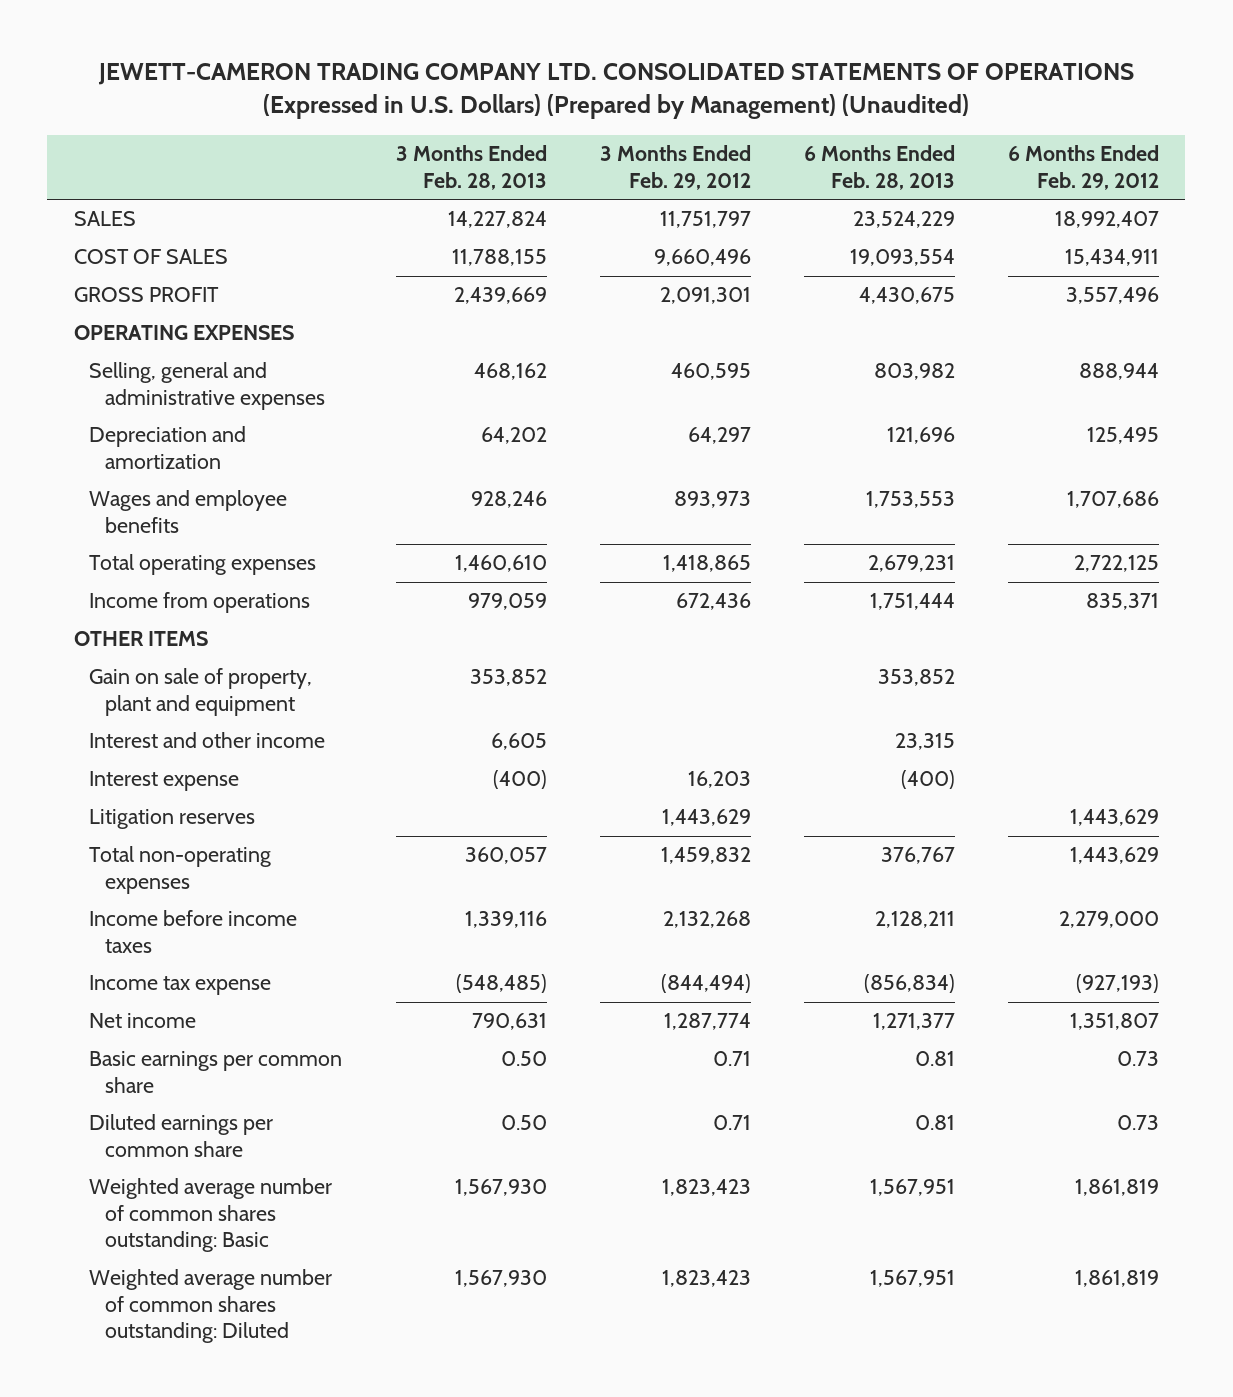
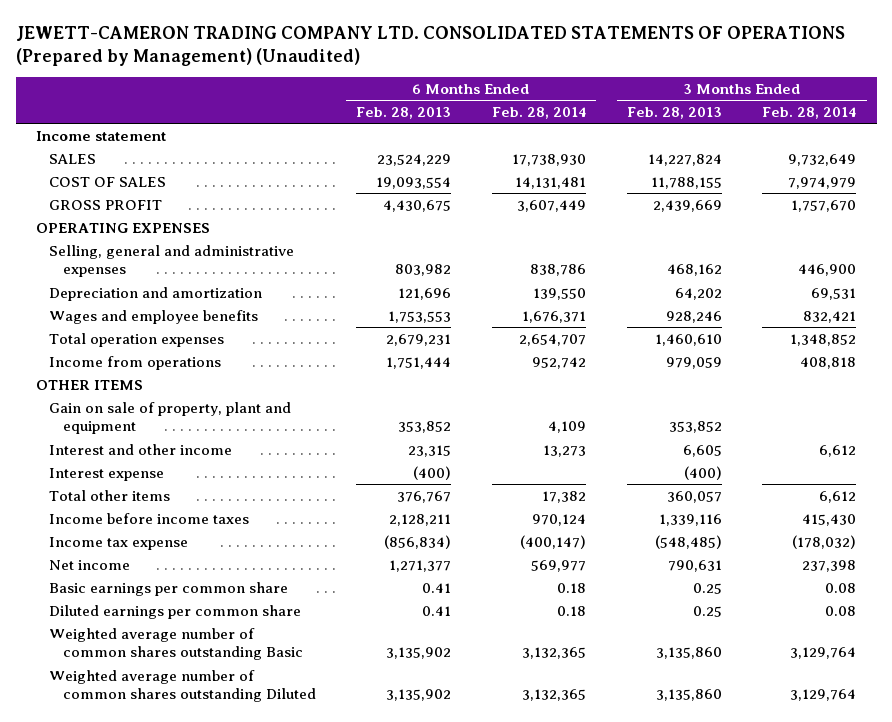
- JEWETT-CAMERON TRADING COMPANY LTD. CONSOLIDATED STATEMENTS OF OPERATIONS (Expressed in U.S. Dollars) (Prepared by Management) (Unaudited)
+ JEWETT-CAMERON TRADING COMPANY LTD. CONSOLIDATED STATEMENTS OF OPERATIONS (Prepared by Management) (Unaudited)
- | 3 Months Ended Feb. 28, 2013 | 3 Months Ended Feb. 29, 2012 | 6 Months Ended Feb. 28, 2013 | 6 Months Ended Feb. 29, 2012
+ | 6 Months Ended Feb. 28, 2013 | 6 Months Ended Feb. 28, 2014 | 3 Months Ended Feb. 28, 2013 | 3 Months Ended Feb. 28, 2014
+ Income statement
- Total operating expenses | 1,460,610 | 1,418,865 | 2,679,231 | 2,722,125
+ Total operation expenses | 2,679,231 | 2,654,707 | 1,460,610 | 1,348,852
- Litigation reserves | | 1,443,629 | | 1,443,629
- Total non-operating expenses | 360,057 | 1,459,832 | 376,767 | 1,443,629
+ Total other items | 376,767 | 17,382 | 360,057 | 6,612
- Basic earnings per common share | 0.50 | 0.71 | 0.81 | 0.73
- Diluted earnings per common share | 0.50 | 0.71 | 0.81 | 0.73
- Weighted average number of common shares outstanding: Basic | 1,567,930 | 1,823,423 | 1,567,951 | 1,861,819
- Weighted average number of common shares outstanding: Diluted | 1,567,930 | 1,823,423 | 1,567,951 | 1,861,819
+ Basic earnings per common share | 0.41 | 0.18 | 0.25 | 0.08
+ Diluted earnings per common share | 0.41 | 0.18 | 0.25 | 0.08
+ Weighted average number of common shares outstanding Basic | 3,135,902 | 3,132,365 | 3,135,860 | 3,129,764
+ Weighted average number of common shares outstanding Diluted | 3,135,902 | 3,132,365 | 3,135,860 | 3,129,764

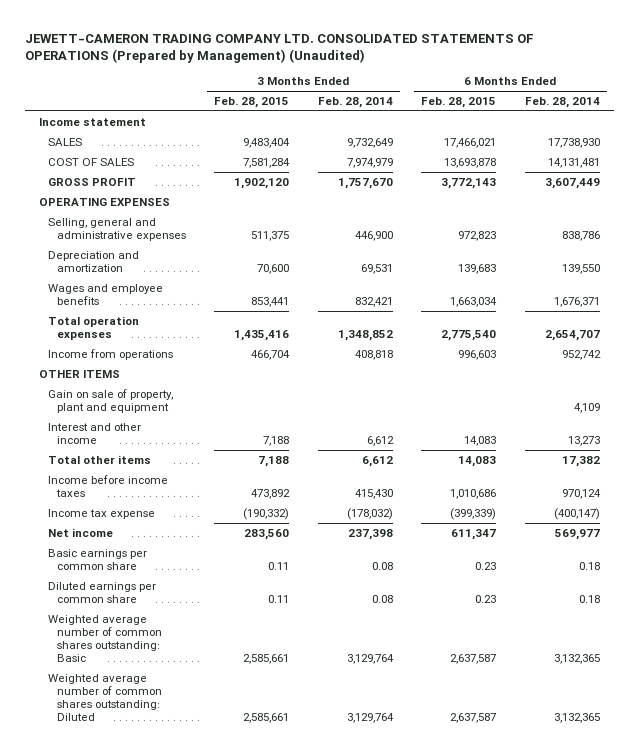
- | 6 Months Ended Feb. 28, 2013 | 6 Months Ended Feb. 28, 2014 | 3 Months Ended Feb. 28, 2013 | 3 Months Ended Feb. 28, 2014
+ | 3 Months Ended Feb. 28, 2015 | 3 Months Ended Feb. 28, 2014 | 6 Months Ended Feb. 28, 2015 | 6 Months Ended Feb. 28, 2014
- Interest expense | (400) | | (400) |
- Weighted average number of common shares outstanding Basic | 3,135,902 | 3,132,365 | 3,135,860 | 3,129,764
- Weighted average number of common shares outstanding Diluted | 3,135,902 | 3,132,365 | 3,135,860 | 3,129,764
+ Weighted average number of common shares outstanding: Basic | 2,585,661 | 3,129,764 | 2,637,587 | 3,132,365
+ Weighted average number of common shares outstanding: Diluted | 2,585,661 | 3,129,764 | 2,637,587 | 3,132,365

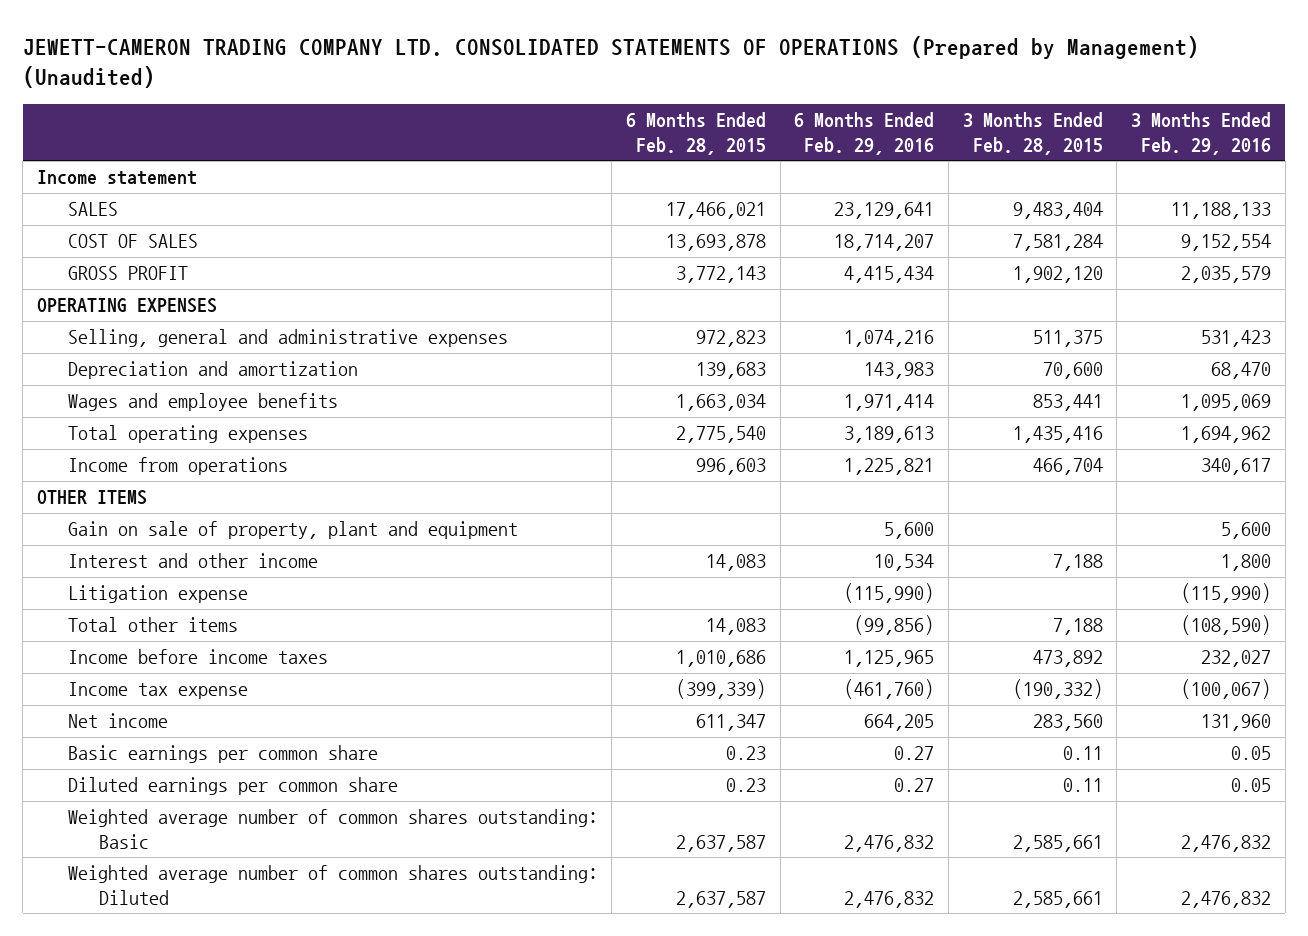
- | 3 Months Ended Feb. 28, 2015 | 3 Months Ended Feb. 28, 2014 | 6 Months Ended Feb. 28, 2015 | 6 Months Ended Feb. 28, 2014
+ | 6 Months Ended Feb. 28, 2015 | 6 Months Ended Feb. 29, 2016 | 3 Months Ended Feb. 28, 2015 | 3 Months Ended Feb. 29, 2016
- Total operation expenses | 1,435,416 | 1,348,852 | 2,775,540 | 2,654,707
+ Total operating expenses | 2,775,540 | 3,189,613 | 1,435,416 | 1,694,962
+ Litigation expense | | (115,990) | | (115,990)

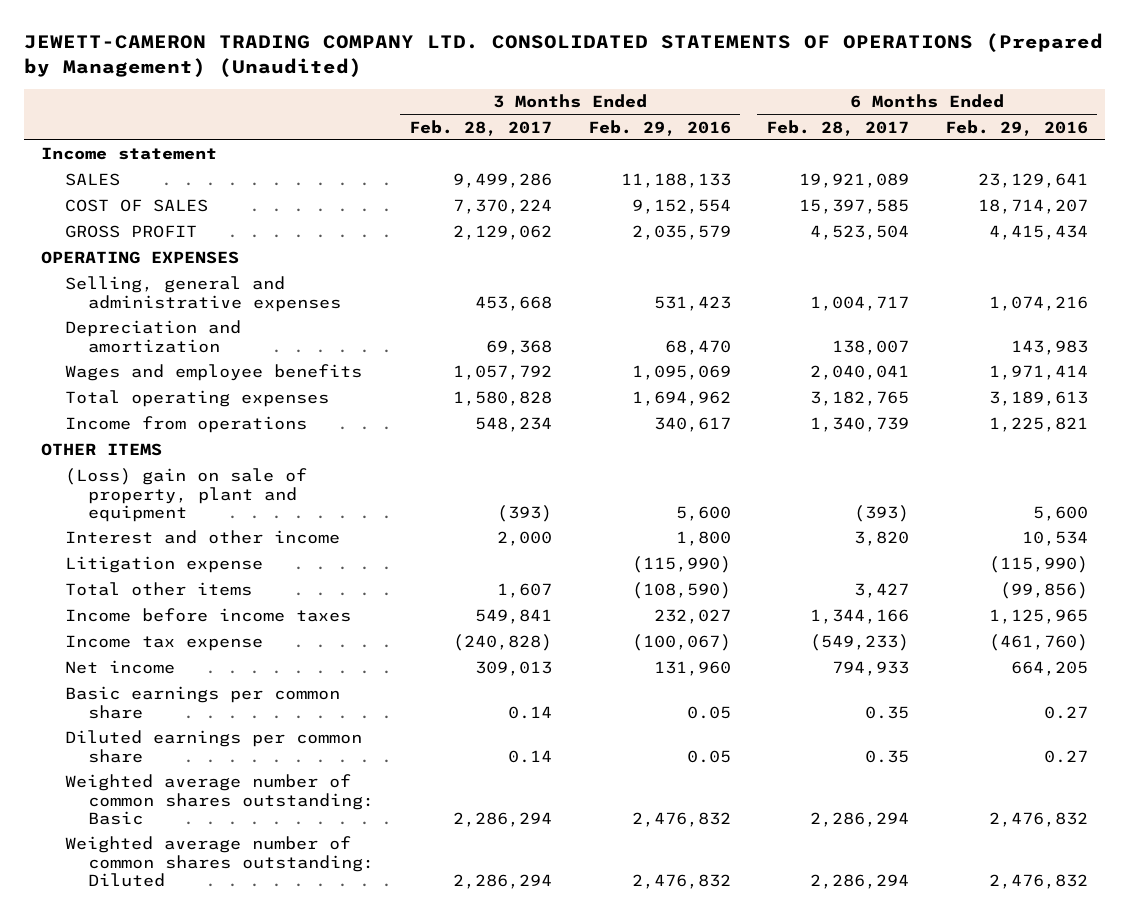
- | 6 Months Ended Feb. 28, 2015 | 6 Months Ended Feb. 29, 2016 | 3 Months Ended Feb. 28, 2015 | 3 Months Ended Feb. 29, 2016
+ | 3 Months Ended Feb. 28, 2017 | 3 Months Ended Feb. 29, 2016 | 6 Months Ended Feb. 28, 2017 | 6 Months Ended Feb. 29, 2016
- Gain on sale of property, plant and equipment | | 5,600 | | 5,600
+ (Loss) gain on sale of property, plant and equipment | (393) | 5,600 | (393) | 5,600

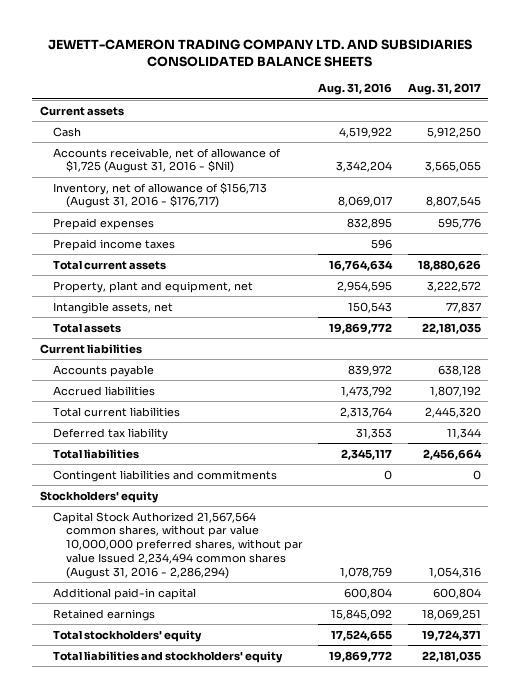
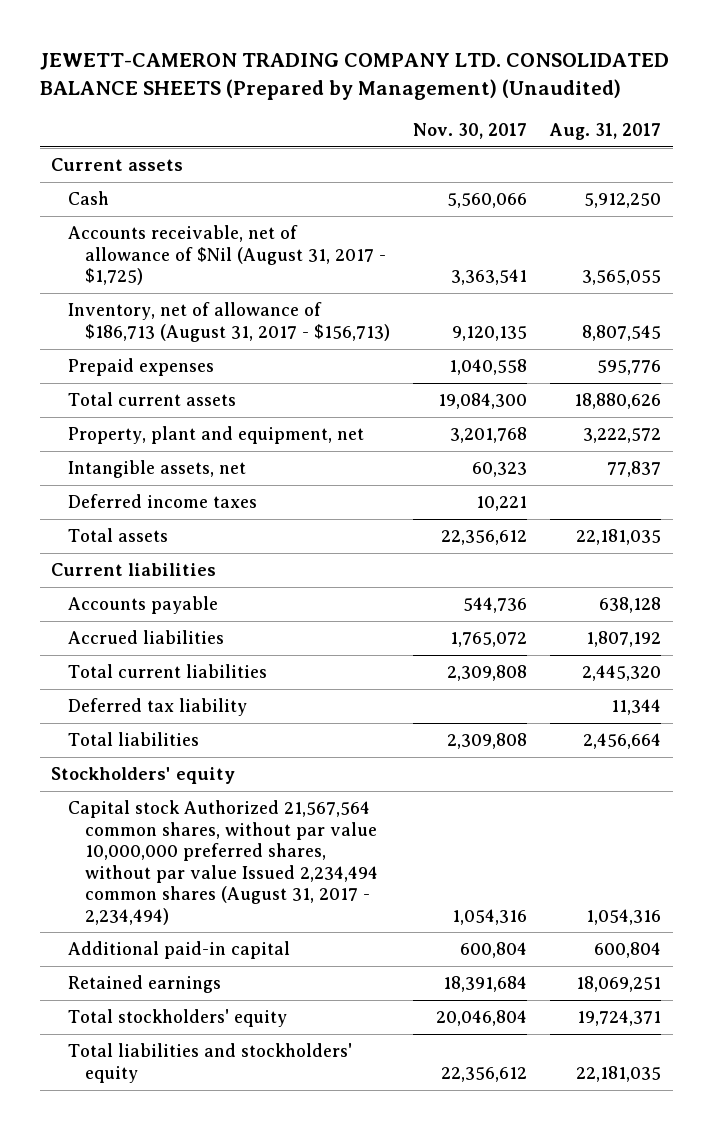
- JEWETT-CAMERON TRADING COMPANY LTD. AND SUBSIDIARIES CONSOLIDATED BALANCE SHEETS
+ JEWETT-CAMERON TRADING COMPANY LTD. CONSOLIDATED BALANCE SHEETS (Prepared by Management) (Unaudited)
- | Aug. 31, 2016 | Aug. 31, 2017
+ | Nov. 30, 2017 | Aug. 31, 2017
- Accounts receivable, net of allowance of $1,725 (August 31, 2016 - $Nil) | 3,342,204 | 3,565,055
- Inventory, net of allowance of $156,713 (August 31, 2016 - $176,717) | 8,069,017 | 8,807,545
+ Accounts receivable, net of allowance of $Nil (August 31, 2017 - $1,725) | 3,363,541 | 3,565,055
+ Inventory, net of allowance of $186,713 (August 31, 2017 - $156,713) | 9,120,135 | 8,807,545
- Prepaid income taxes | 596 |
+ Deferred income taxes | 10,221 |
- Contingent liabilities and commitments | 0 | 0
- Capital Stock Authorized 21,567,564 common shares, without par value 10,000,000 preferred shares, without par value Issued 2,234,494 common shares (August 31, 2016 - 2,286,294) | 1,078,759 | 1,054,316
+ Capital stock Authorized 21,567,564 common shares, without par value 10,000,000 preferred shares, without par value Issued 2,234,494 common shares (August 31, 2017 - 2,234,494) | 1,054,316 | 1,054,316

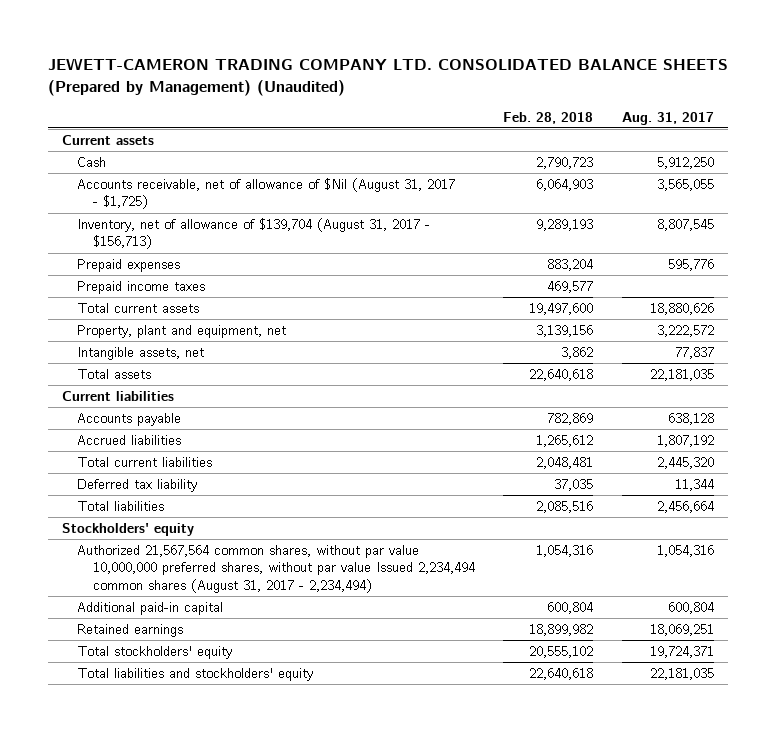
- | Nov. 30, 2017 | Aug. 31, 2017
+ | Feb. 28, 2018 | Aug. 31, 2017
- Inventory, net of allowance of $186,713 (August 31, 2017 - $156,713) | 9,120,135 | 8,807,545
+ Inventory, net of allowance of $139,704 (August 31, 2017 - $156,713) | 9,289,193 | 8,807,545
+ Prepaid income taxes | 469,577 |
- Deferred income taxes | 10,221 |
- Capital stock Authorized 21,567,564 common shares, without par value 10,000,000 preferred shares, without par value Issued 2,234,494 common shares (August 31, 2017 - 2,234,494) | 1,054,316 | 1,054,316
+ Authorized 21,567,564 common shares, without par value 10,000,000 preferred shares, without par value Issued 2,234,494 common shares (August 31, 2017 - 2,234,494) | 1,054,316 | 1,054,316

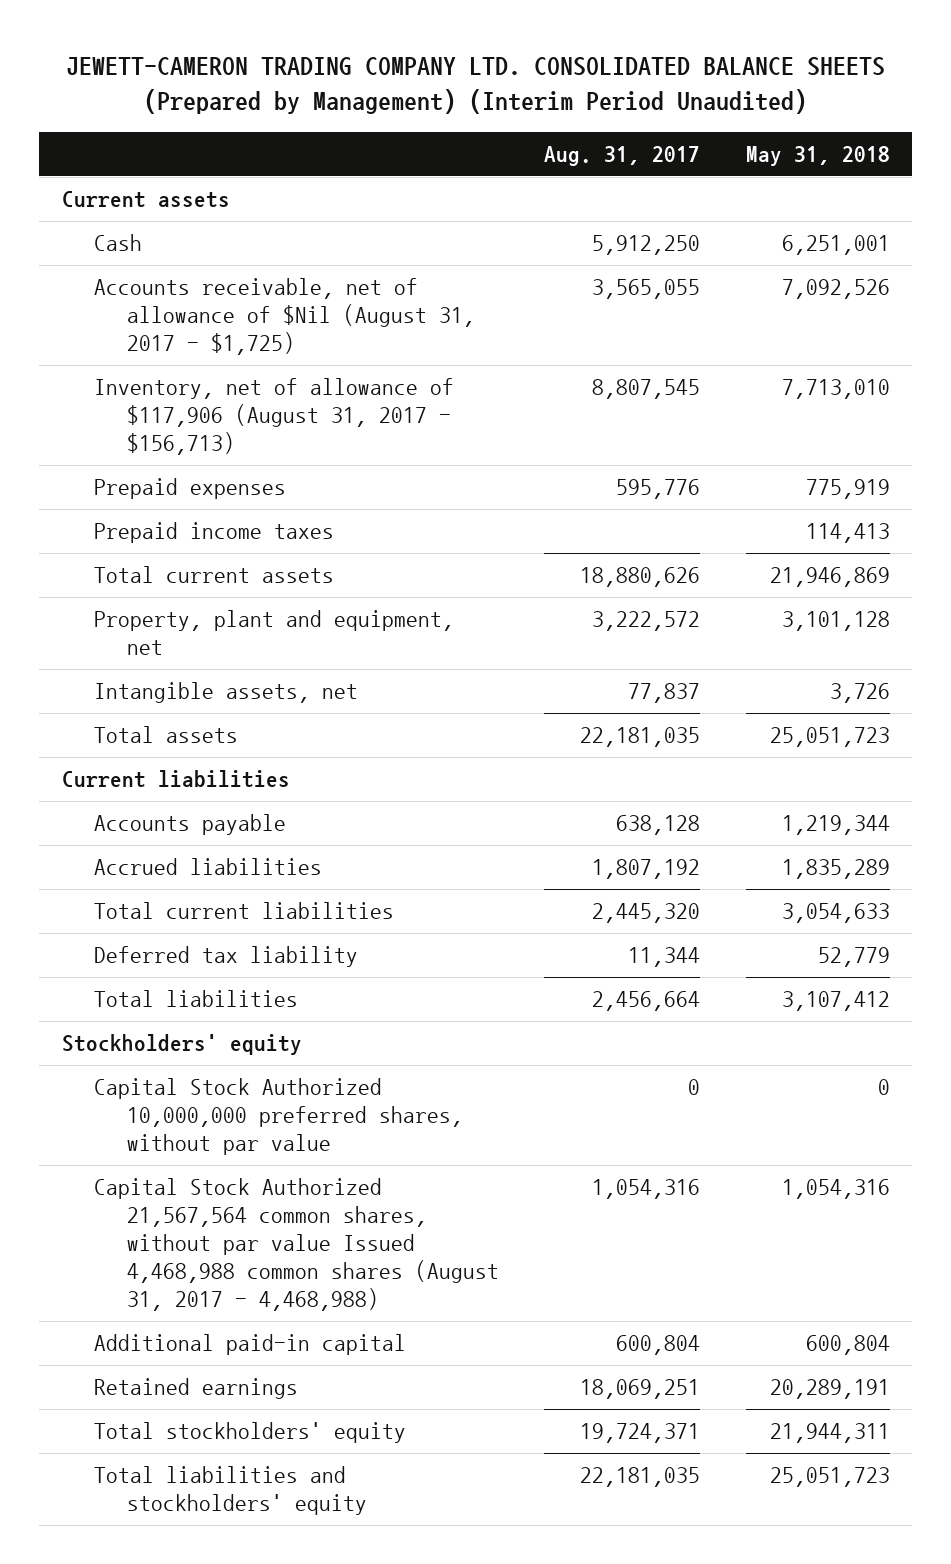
- JEWETT-CAMERON TRADING COMPANY LTD. CONSOLIDATED BALANCE SHEETS (Prepared by Management) (Unaudited)
+ JEWETT-CAMERON TRADING COMPANY LTD. CONSOLIDATED BALANCE SHEETS (Prepared by Management) (Interim Period Unaudited)
- | Feb. 28, 2018 | Aug. 31, 2017
+ | Aug. 31, 2017 | May 31, 2018
- Inventory, net of allowance of $139,704 (August 31, 2017 - $156,713) | 9,289,193 | 8,807,545
+ Inventory, net of allowance of $117,906 (August 31, 2017 - $156,713) | 8,807,545 | 7,713,010
- Authorized 21,567,564 common shares, without par value 10,000,000 preferred shares, without par value Issued 2,234,494 common shares (August 31, 2017 - 2,234,494) | 1,054,316 | 1,054,316
+ Capital Stock Authorized 10,000,000 preferred shares, without par value | 0 | 0
+ Capital Stock Authorized 21,567,564 common shares, without par value Issued 4,468,988 common shares (August 31, 2017 - 4,468,988) | 1,054,316 | 1,054,316

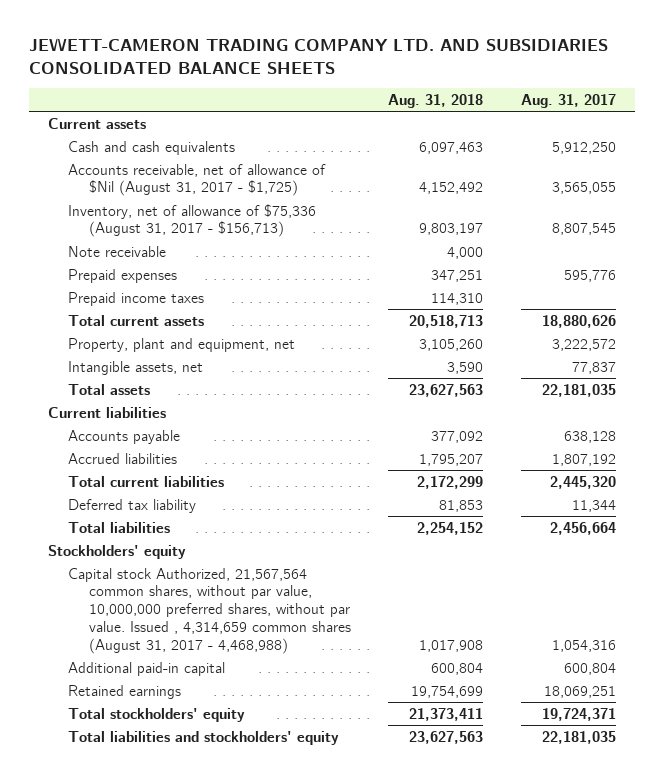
- JEWETT-CAMERON TRADING COMPANY LTD. CONSOLIDATED BALANCE SHEETS (Prepared by Management) (Interim Period Unaudited)
+ JEWETT-CAMERON TRADING COMPANY LTD. AND SUBSIDIARIES CONSOLIDATED BALANCE SHEETS
- | Aug. 31, 2017 | May 31, 2018
+ | Aug. 31, 2018 | Aug. 31, 2017
- Cash | 5,912,250 | 6,251,001
+ Cash and cash equivalents | 6,097,463 | 5,912,250
- Inventory, net of allowance of $117,906 (August 31, 2017 - $156,713) | 8,807,545 | 7,713,010
+ Inventory, net of allowance of $75,336 (August 31, 2017 - $156,713) | 9,803,197 | 8,807,545
+ Note receivable | 4,000 |
- Capital Stock Authorized 10,000,000 preferred shares, without par value | 0 | 0
- Capital Stock Authorized 21,567,564 common shares, without par value Issued 4,468,988 common shares (August 31, 2017 - 4,468,988) | 1,054,316 | 1,054,316
+ Capital stock Authorized, 21,567,564 common shares, without par value, 10,000,000 preferred shares, without par value. Issued , 4,314,659 common shares (August 31, 2017 - 4,468,988) | 1,017,908 | 1,054,316

